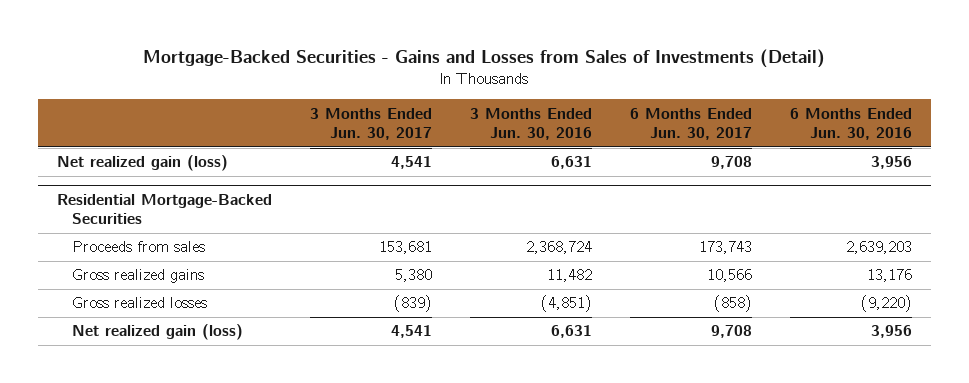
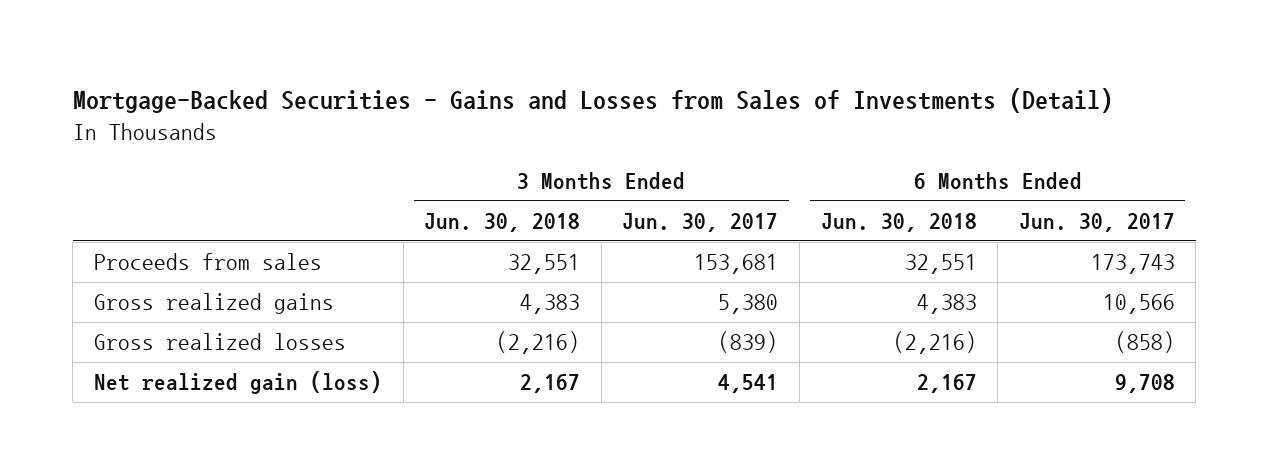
- | 3 Months Ended Jun. 30, 2017 | 3 Months Ended Jun. 30, 2016 | 6 Months Ended Jun. 30, 2017 | 6 Months Ended Jun. 30, 2016
+ | 3 Months Ended Jun. 30, 2018 | 3 Months Ended Jun. 30, 2017 | 6 Months Ended Jun. 30, 2018 | 6 Months Ended Jun. 30, 2017
- Net realized gain (loss) | 4,541 | 6,631 | 9,708 | 3,956
- Residential Mortgage-Backed Securities

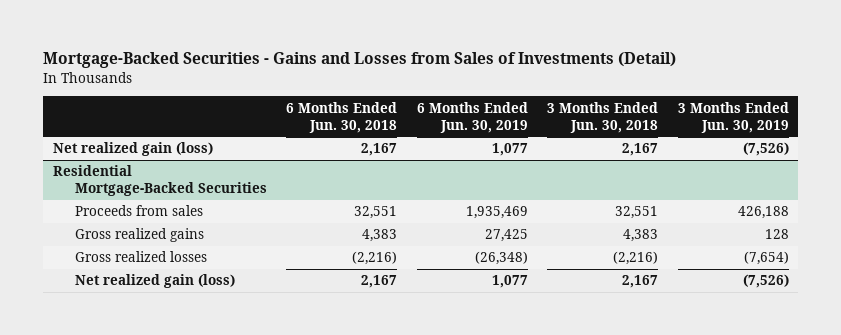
- | 3 Months Ended Jun. 30, 2018 | 3 Months Ended Jun. 30, 2017 | 6 Months Ended Jun. 30, 2018 | 6 Months Ended Jun. 30, 2017
+ | 6 Months Ended Jun. 30, 2018 | 6 Months Ended Jun. 30, 2019 | 3 Months Ended Jun. 30, 2018 | 3 Months Ended Jun. 30, 2019
+ Net realized gain (loss) | 2,167 | 1,077 | 2,167 | (7,526)
+ Residential Mortgage-Backed Securities

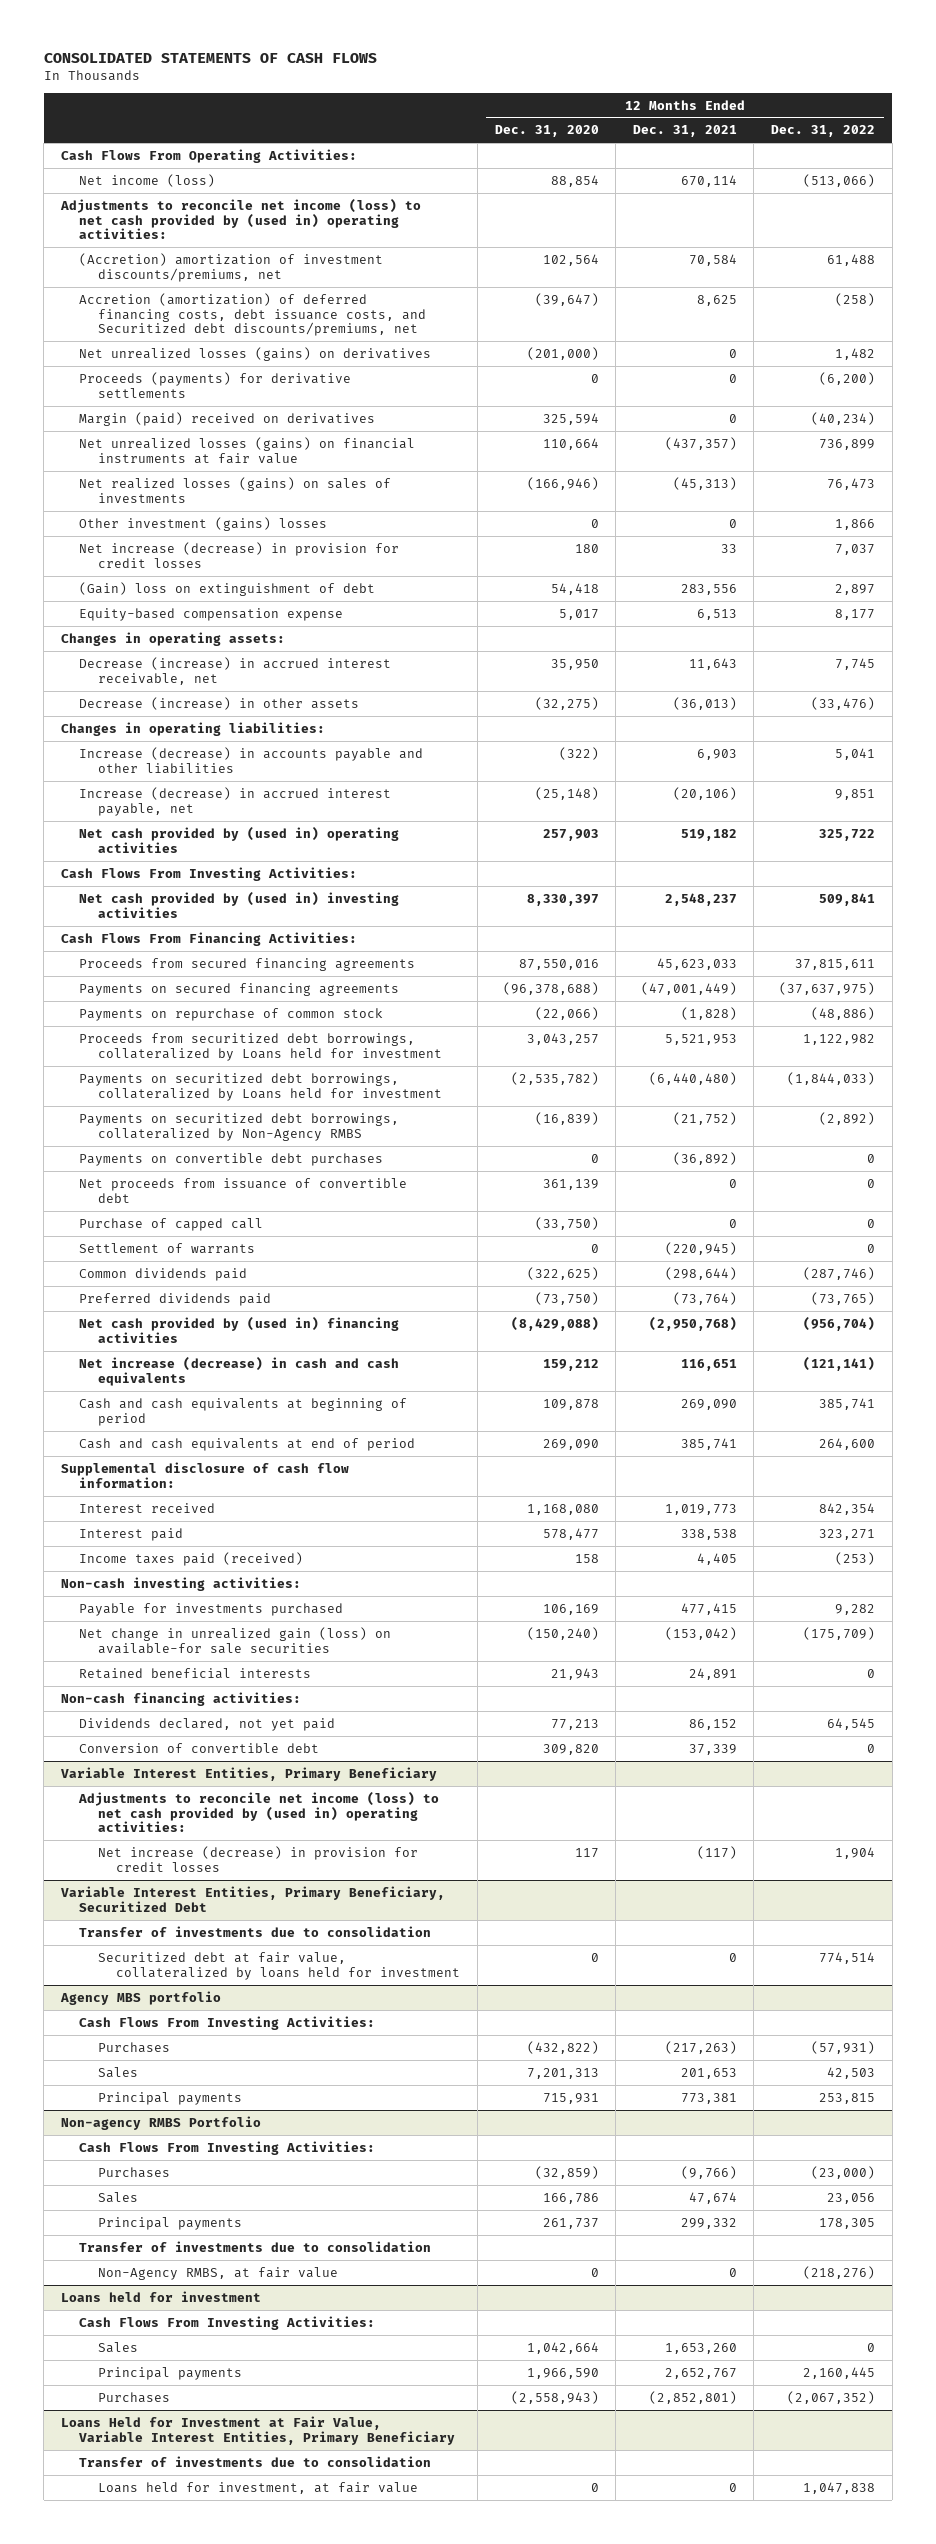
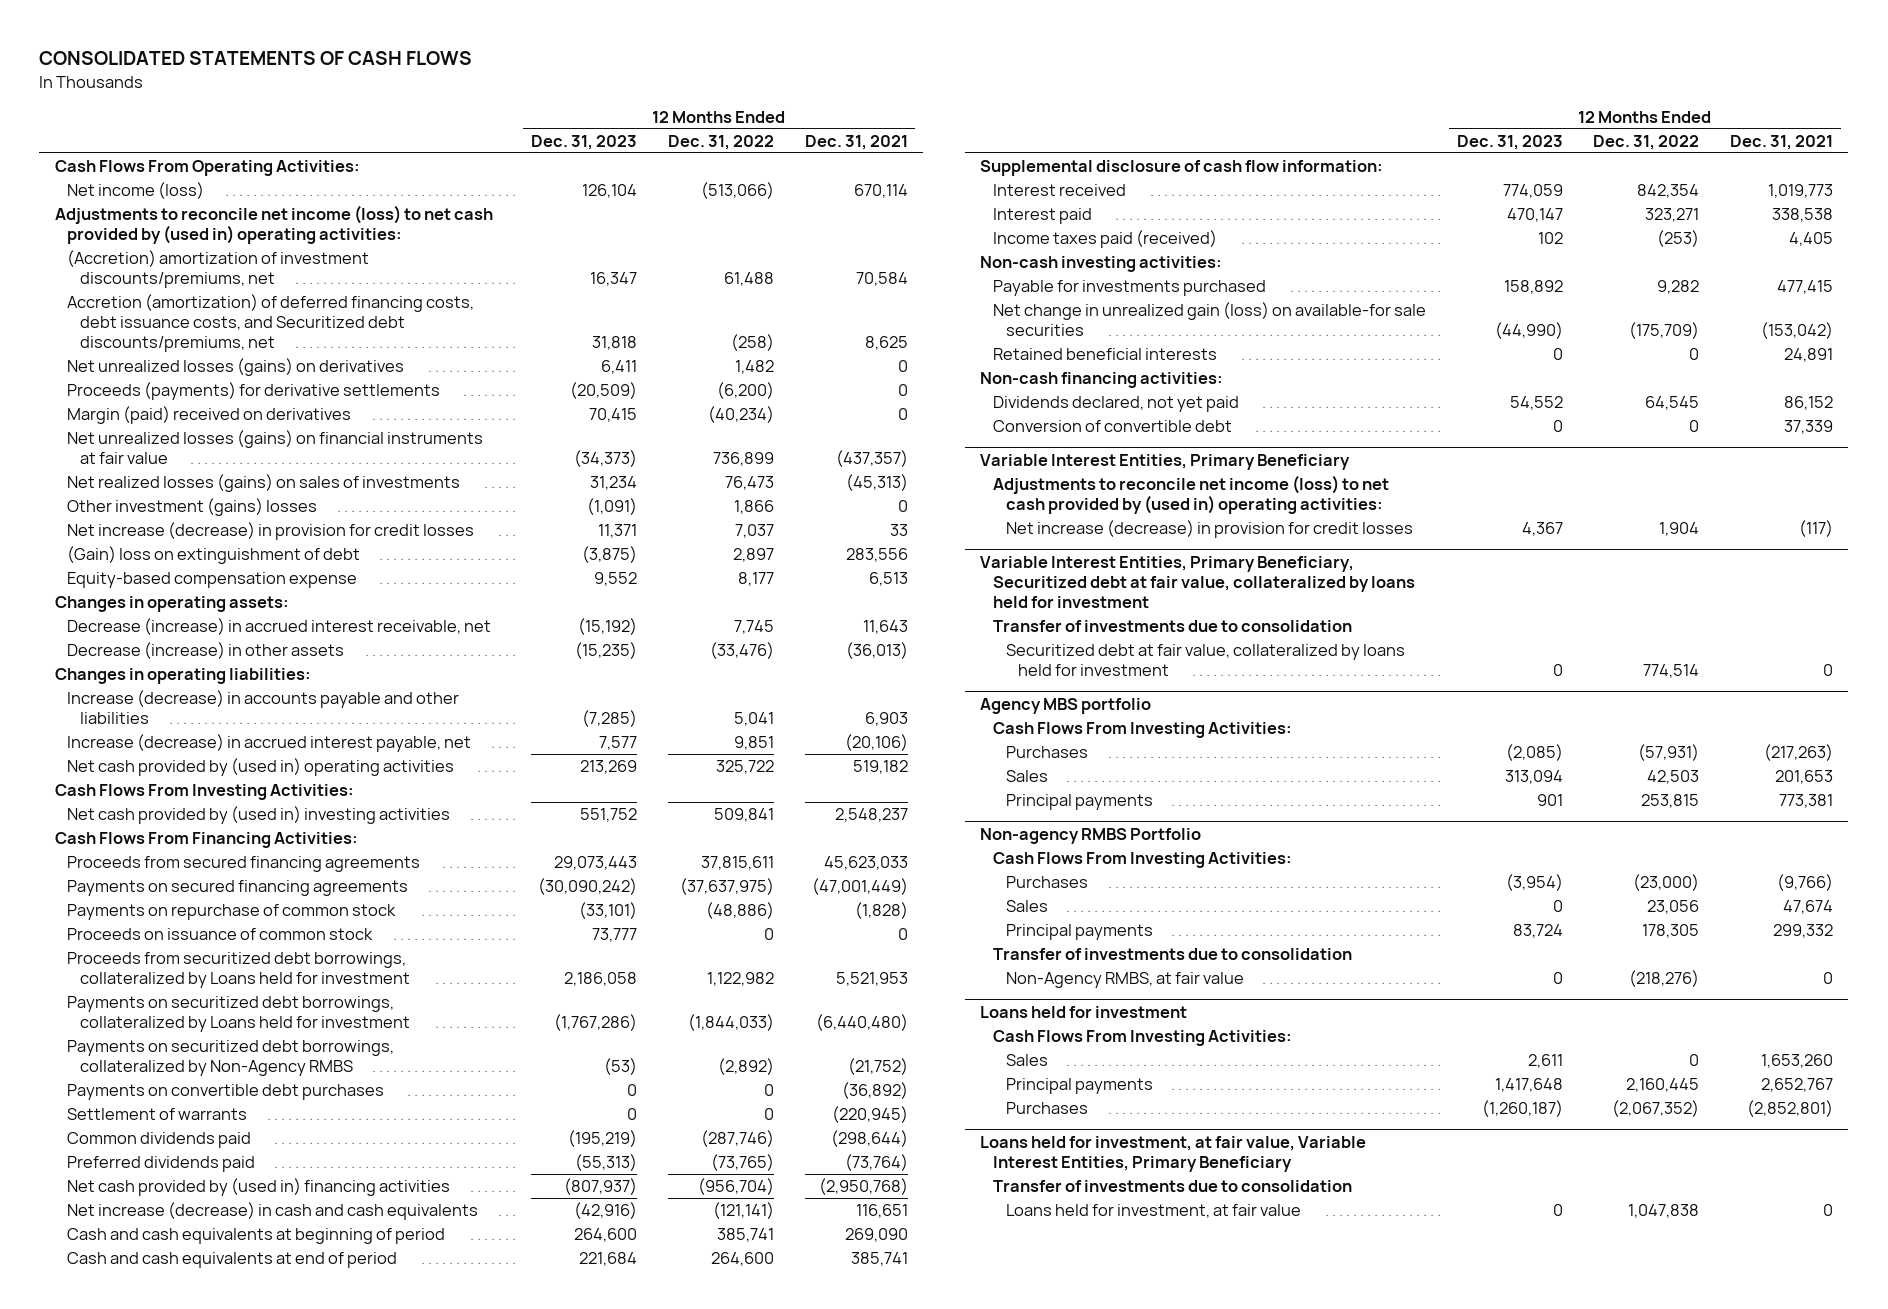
- | 12 Months Ended Dec. 31, 2020 | 12 Months Ended Dec. 31, 2021 | 12 Months Ended Dec. 31, 2022
+ | 12 Months Ended Dec. 31, 2023 | 12 Months Ended Dec. 31, 2022 | 12 Months Ended Dec. 31, 2021
+ Proceeds on issuance of common stock | 73,777 | 0 | 0
- Net proceeds from issuance of convertible debt | 361,139 | 0 | 0
- Purchase of capped call | (33,750) | 0 | 0
- Variable Interest Entities, Primary Beneficiary, Securitized Debt
+ Variable Interest Entities, Primary Beneficiary, Securitized debt at fair value, collateralized by loans held for investment
- Loans Held for Investment at Fair Value, Variable Interest Entities, Primary Beneficiary
+ Loans held for investment, at fair value, Variable Interest Entities, Primary Beneficiary

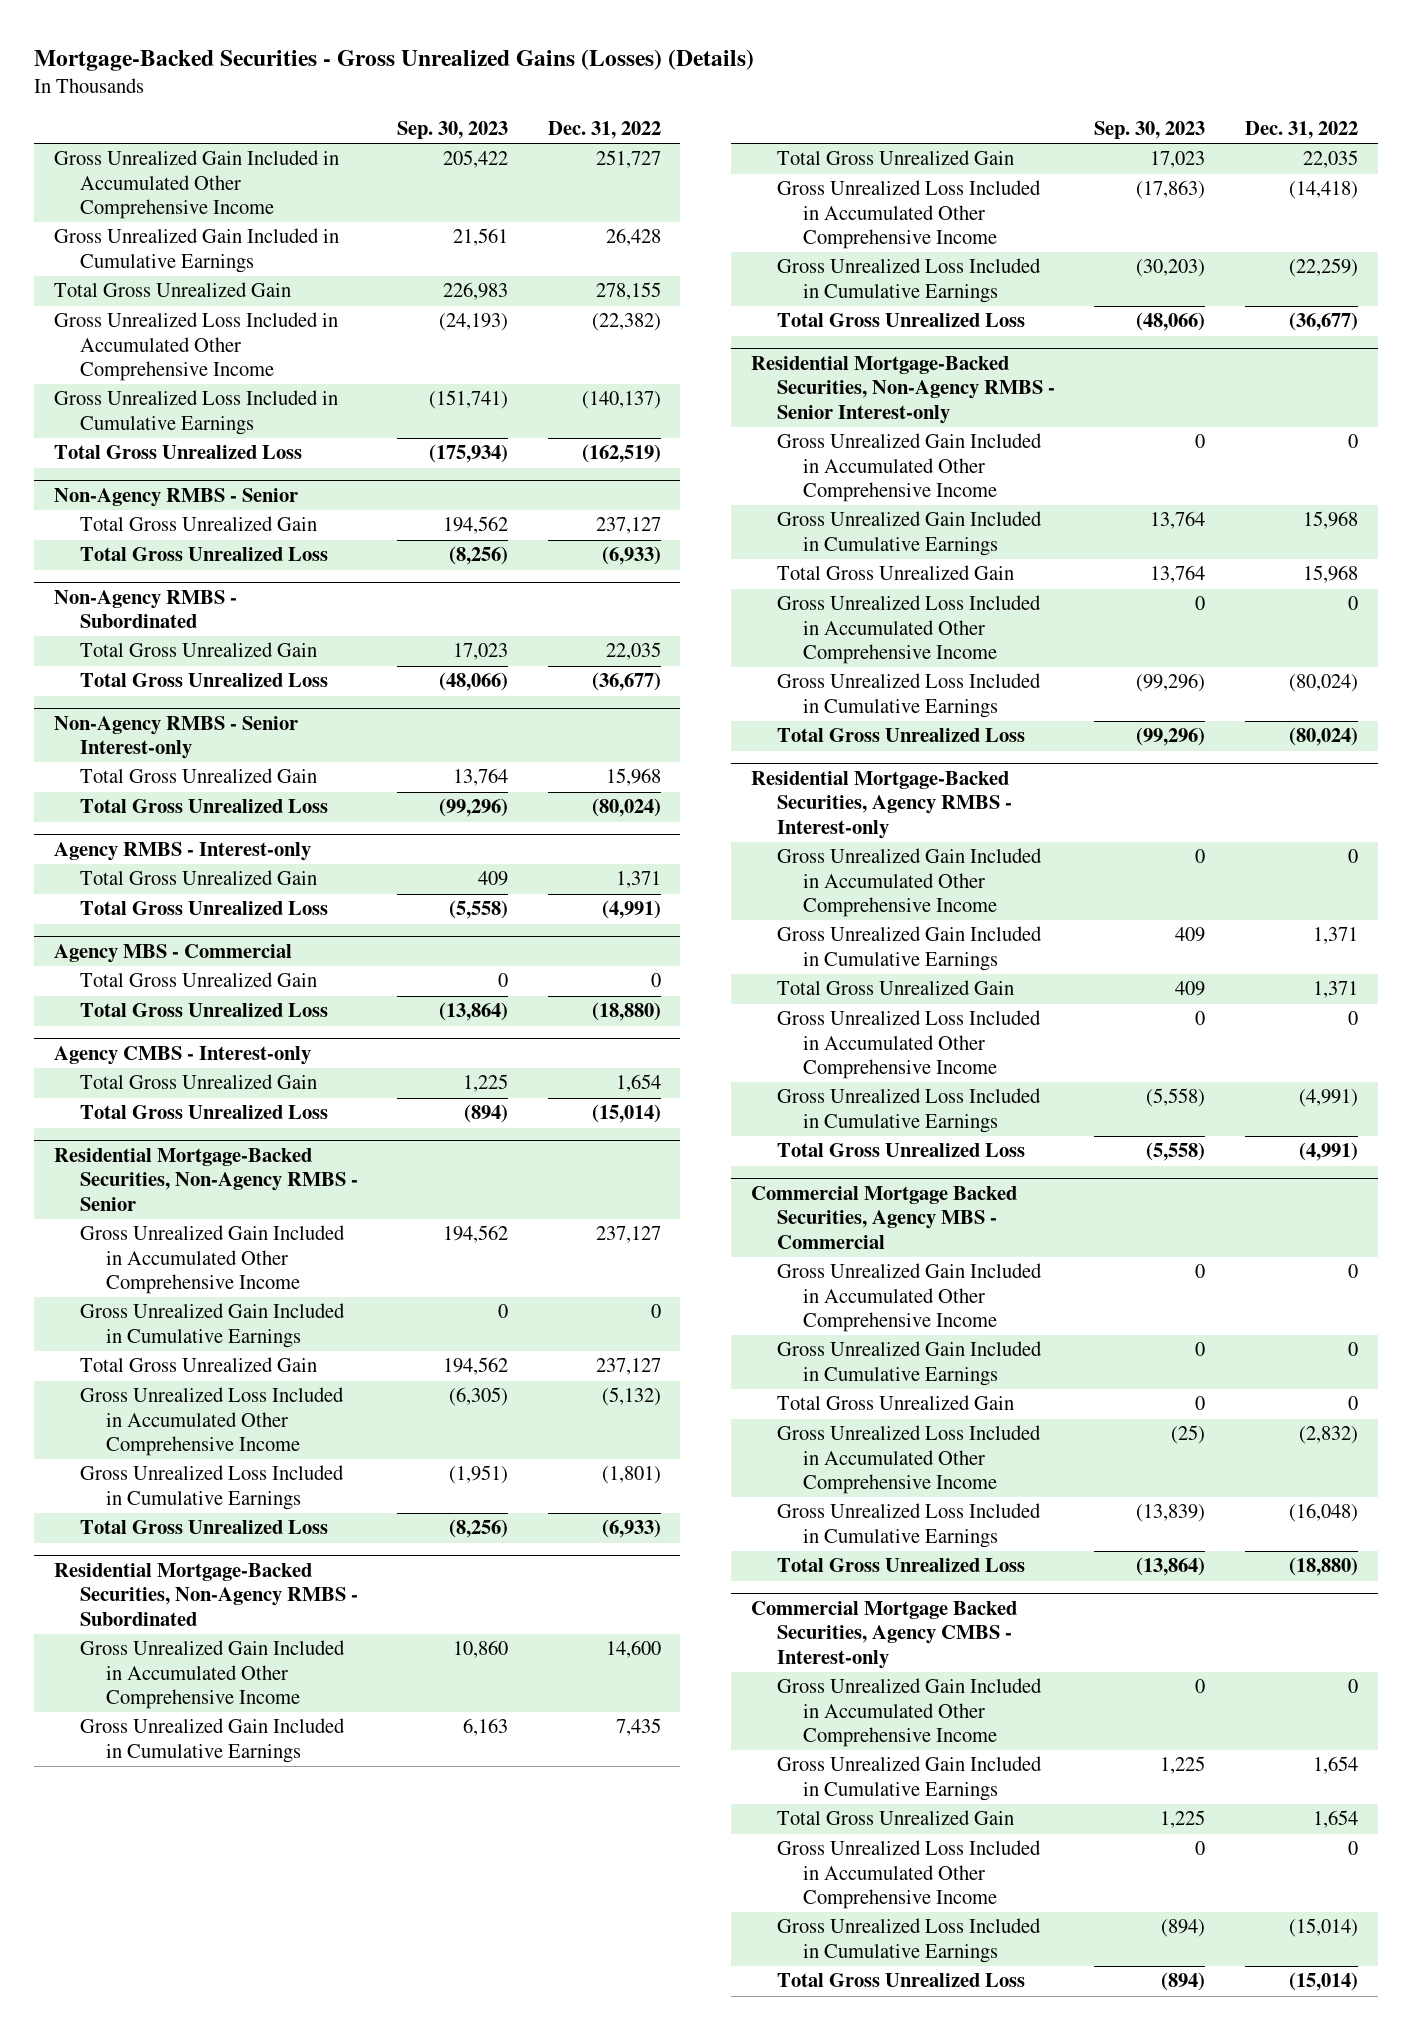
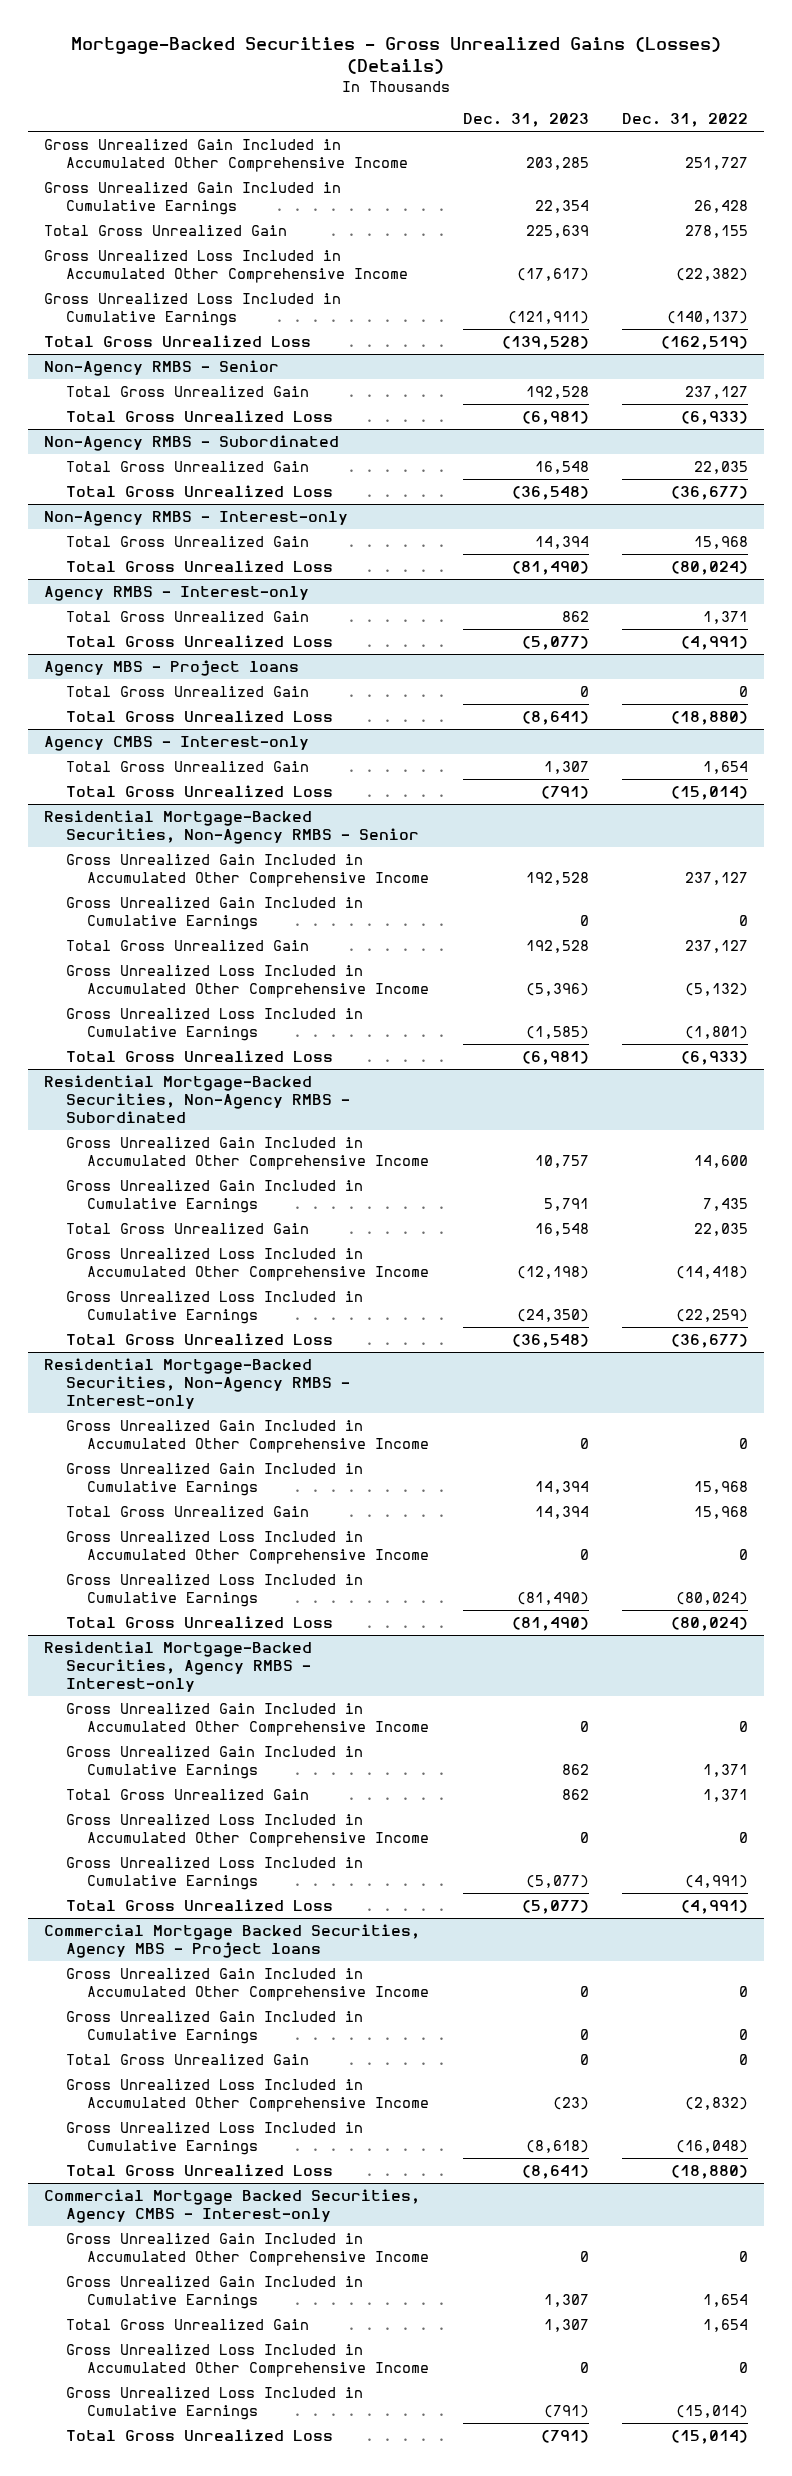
- | Sep. 30, 2023 | Dec. 31, 2022
+ | Dec. 31, 2023 | Dec. 31, 2022
- Non-Agency RMBS - Senior Interest-only
+ Non-Agency RMBS - Interest-only
- Agency MBS - Commercial
+ Agency MBS - Project loans
- Residential Mortgage-Backed Securities, Non-Agency RMBS - Senior Interest-only
+ Residential Mortgage-Backed Securities, Non-Agency RMBS - Interest-only
- Commercial Mortgage Backed Securities, Agency MBS - Commercial
+ Commercial Mortgage Backed Securities, Agency MBS - Project loans

